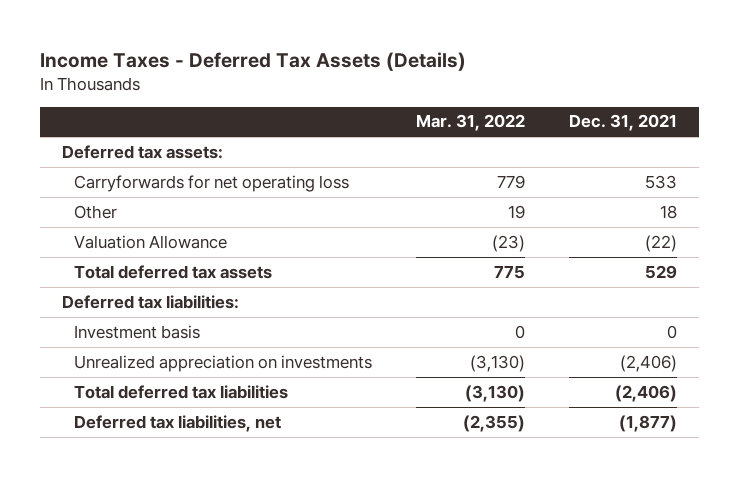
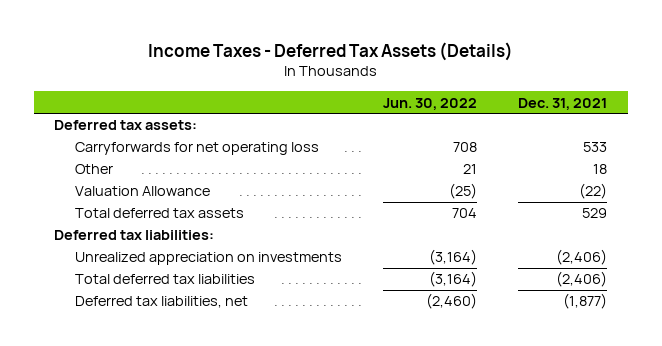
- | Mar. 31, 2022 | Dec. 31, 2021
+ | Jun. 30, 2022 | Dec. 31, 2021
- Investment basis | 0 | 0

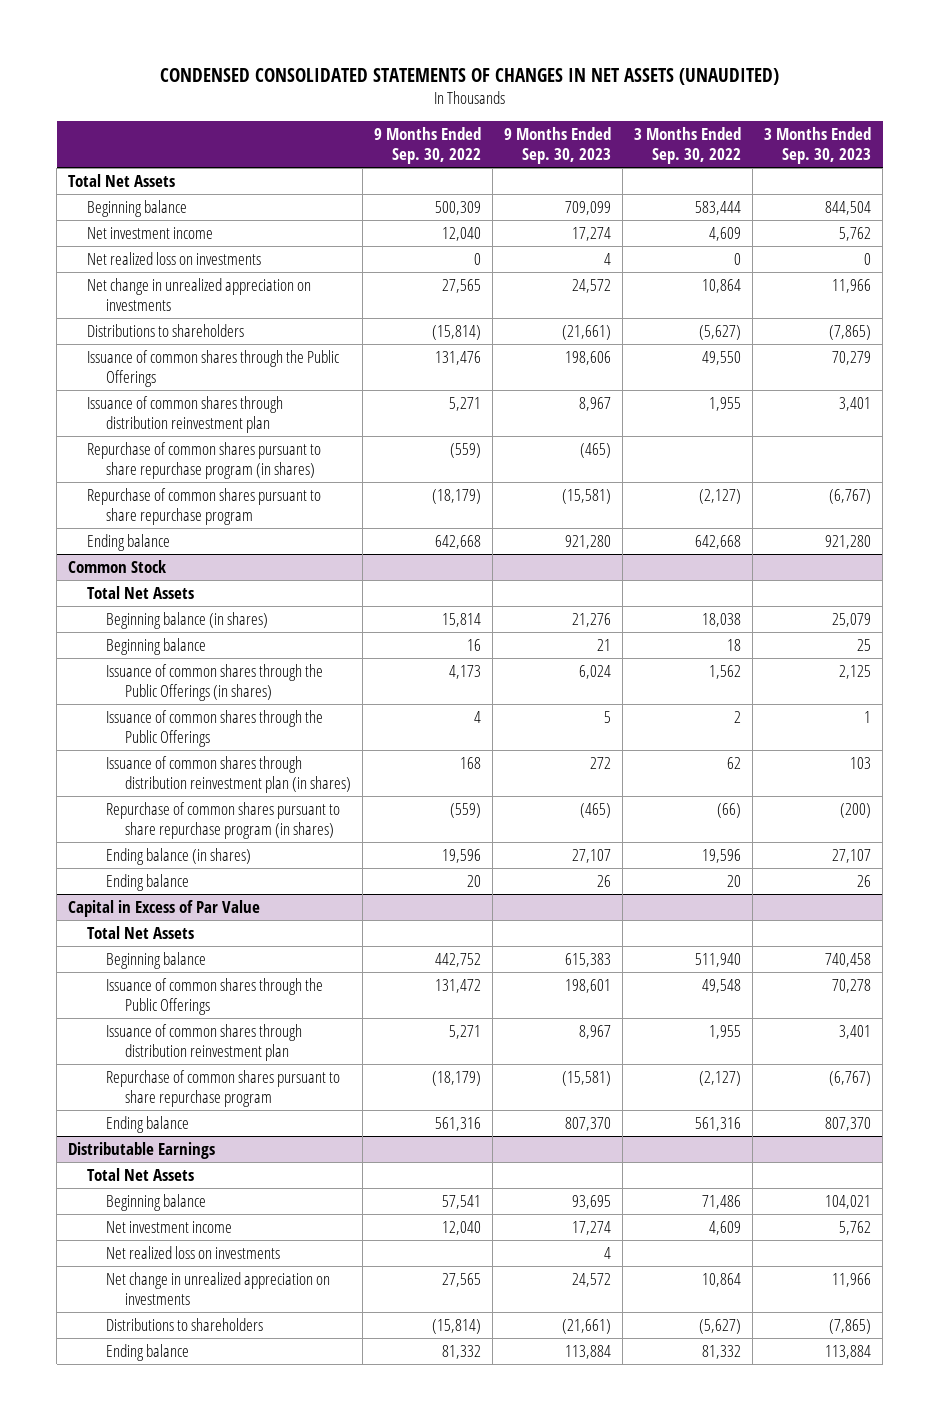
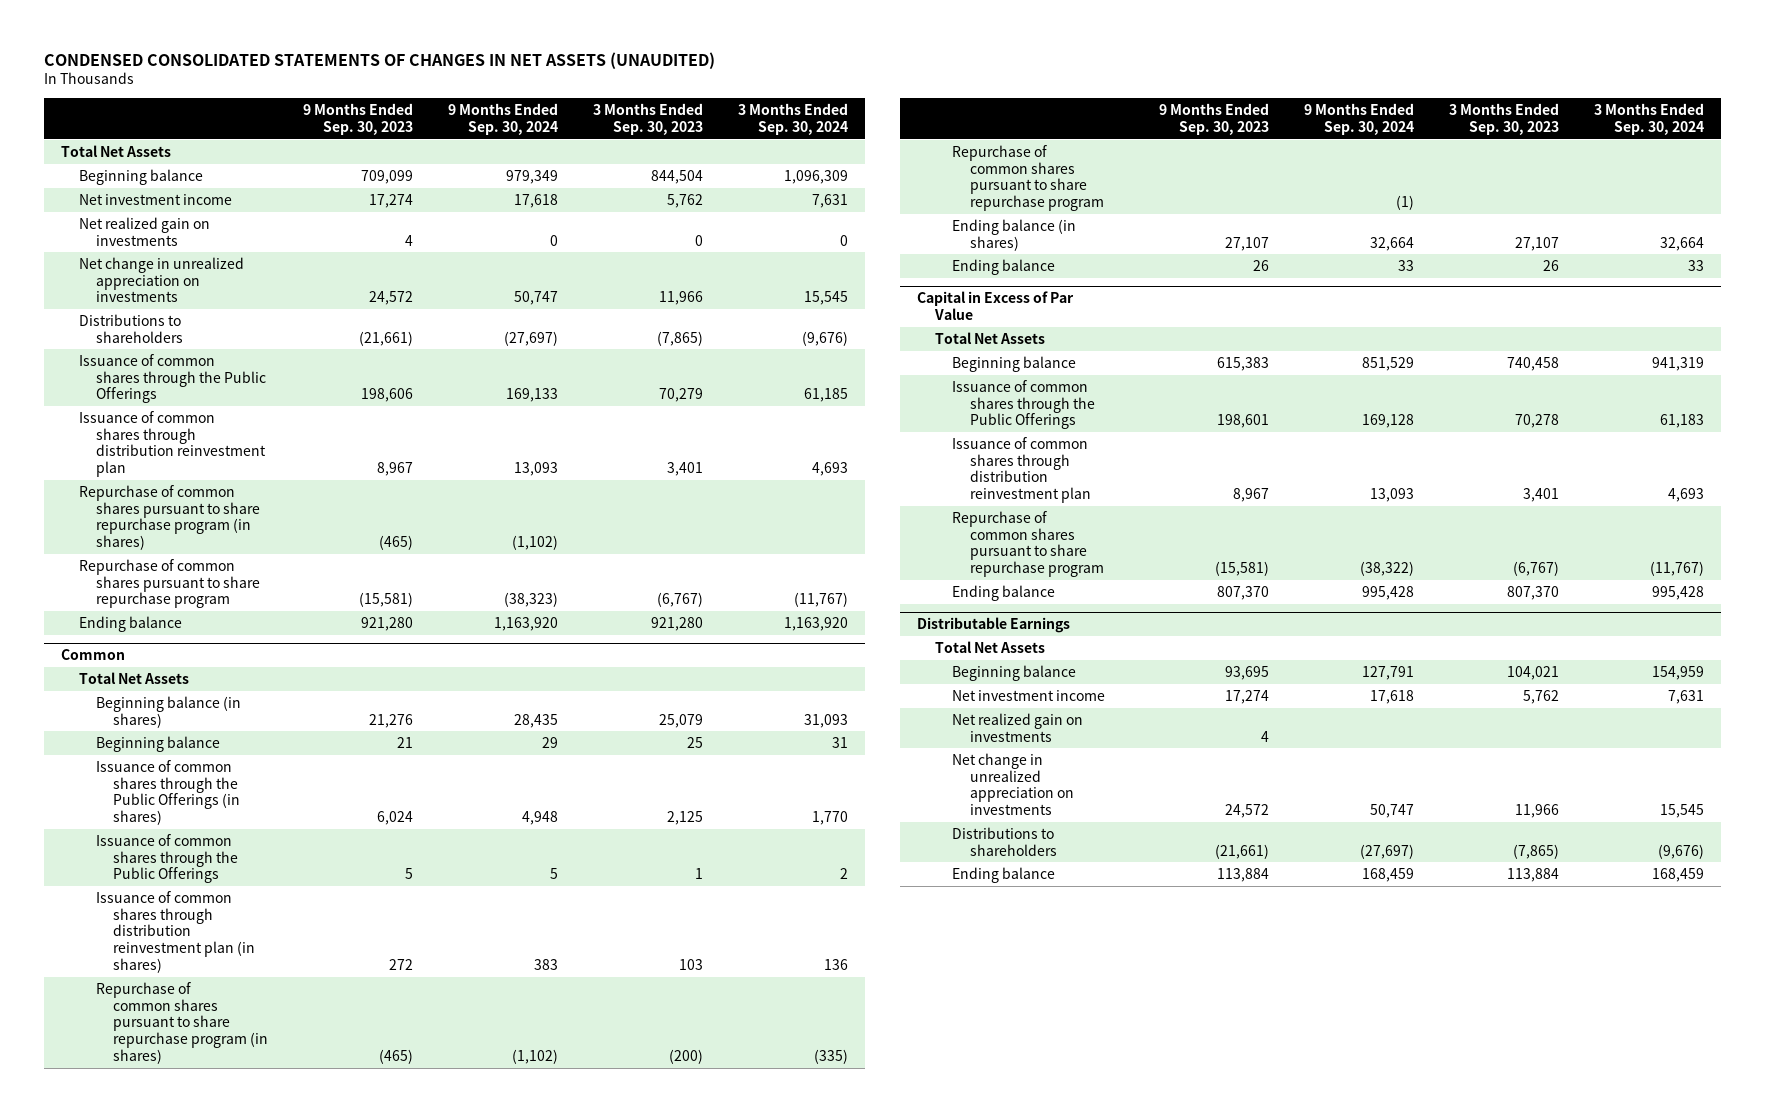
- | 9 Months Ended Sep. 30, 2022 | 9 Months Ended Sep. 30, 2023 | 3 Months Ended Sep. 30, 2022 | 3 Months Ended Sep. 30, 2023
+ | 9 Months Ended Sep. 30, 2023 | 9 Months Ended Sep. 30, 2024 | 3 Months Ended Sep. 30, 2023 | 3 Months Ended Sep. 30, 2024
- Net realized loss on investments | 0 | 4 | 0 | 0
+ Net realized gain on investments | 4 | 0 | 0 | 0
- Common Stock
+ Common
+ Repurchase of common shares pursuant to share repurchase program | | (1) | |
@ Distributable Earnings
- Net realized loss on investments | | 4 | |
+ Net realized gain on investments | 4 | | |

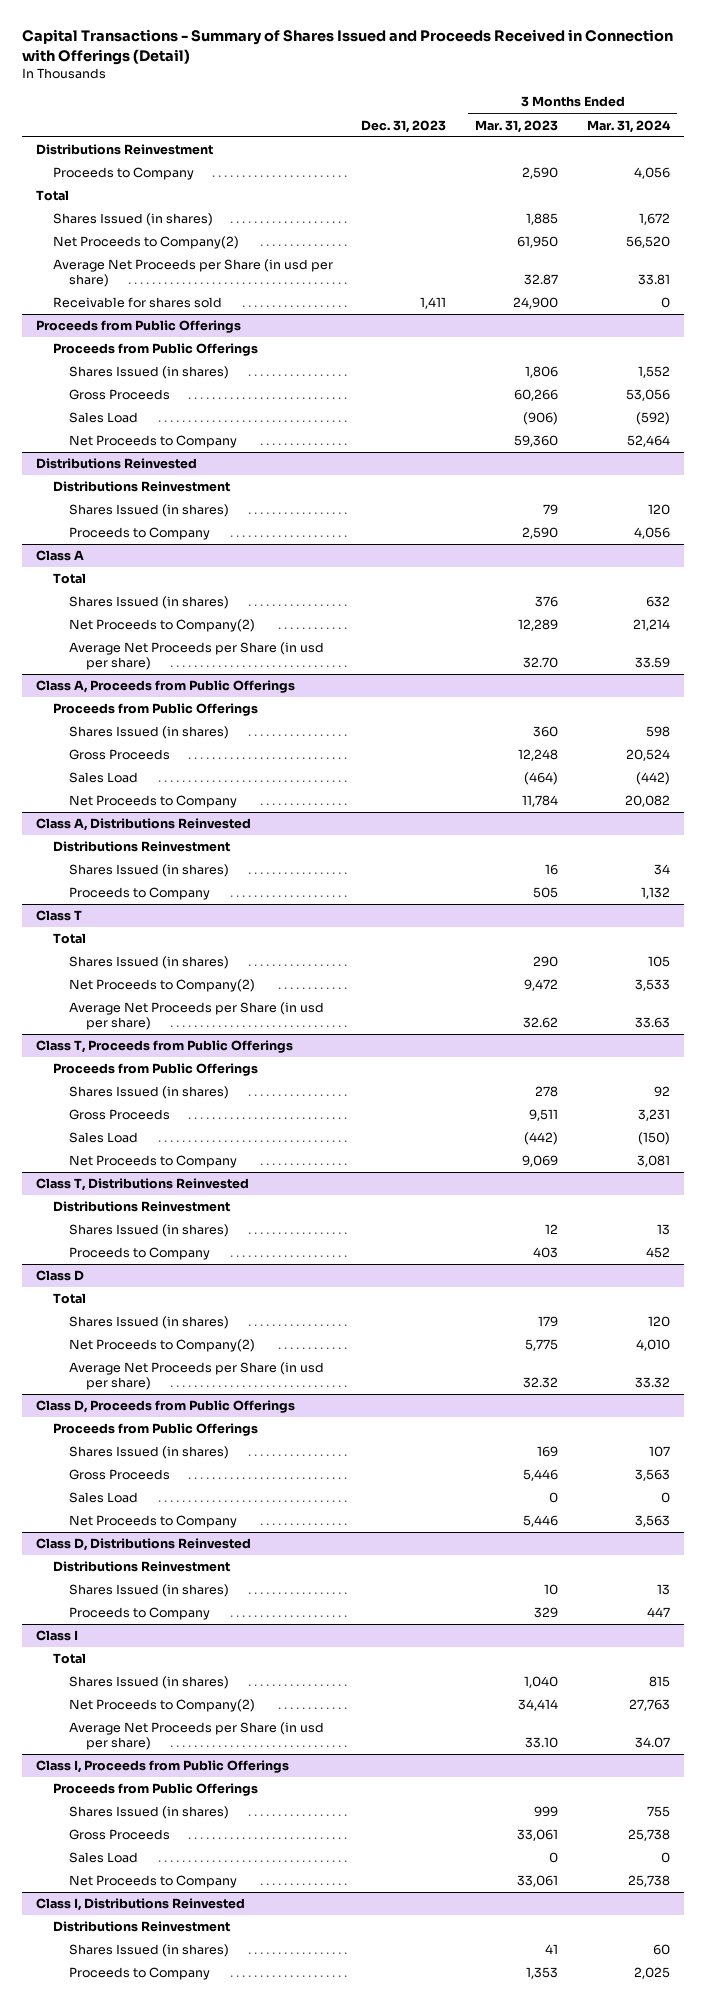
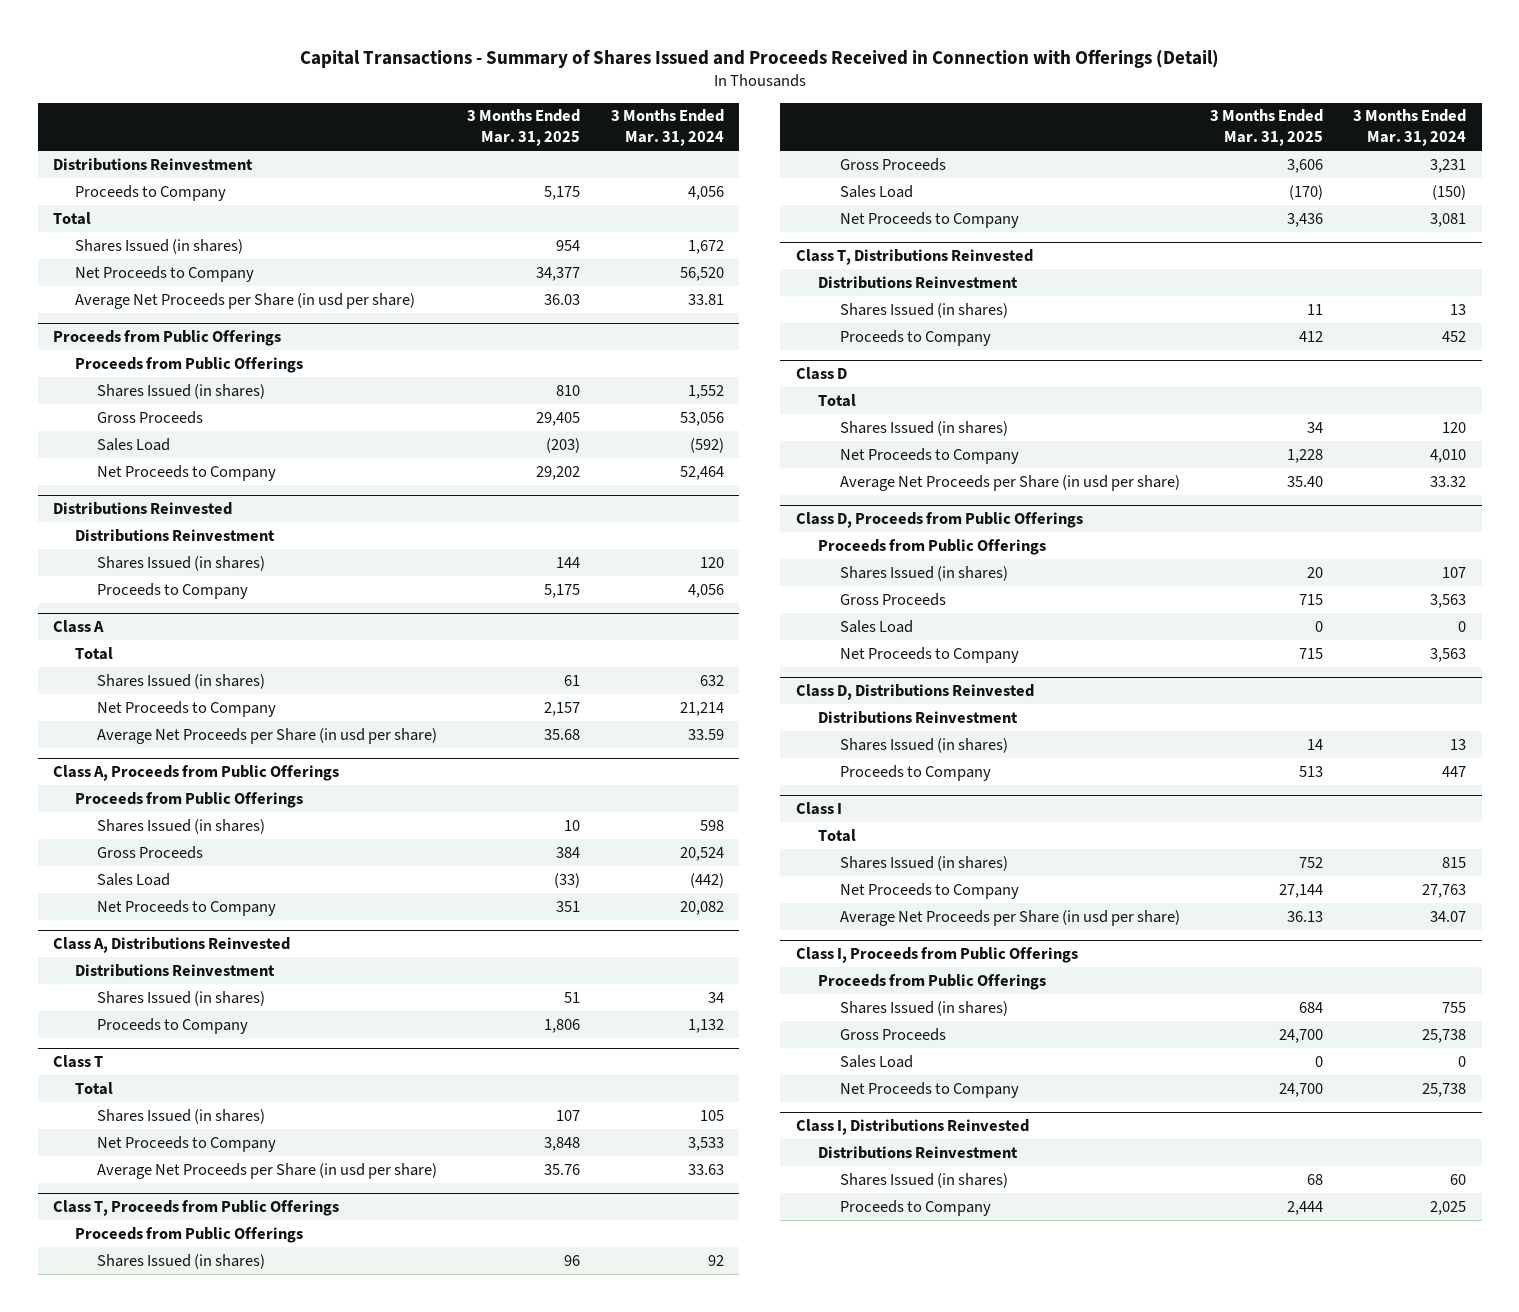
- | Dec. 31, 2023 | 3 Months Ended Mar. 31, 2023 | 3 Months Ended Mar. 31, 2024
+ | 3 Months Ended Mar. 31, 2025 | 3 Months Ended Mar. 31, 2024
- Net Proceeds to Company(2) | | 61,950 | 56,520
+ Net Proceeds to Company | 34,377 | 56,520
- Receivable for shares sold | 1,411 | 24,900 | 0
@ Class A
- Net Proceeds to Company(2) | | 12,289 | 21,214
+ Net Proceeds to Company | 2,157 | 21,214
@ Class T
- Net Proceeds to Company(2) | | 9,472 | 3,533
+ Net Proceeds to Company | 3,848 | 3,533
@ Class D
- Net Proceeds to Company(2) | | 5,775 | 4,010
+ Net Proceeds to Company | 1,228 | 4,010
@ Class I
- Net Proceeds to Company(2) | | 34,414 | 27,763
+ Net Proceeds to Company | 27,144 | 27,763

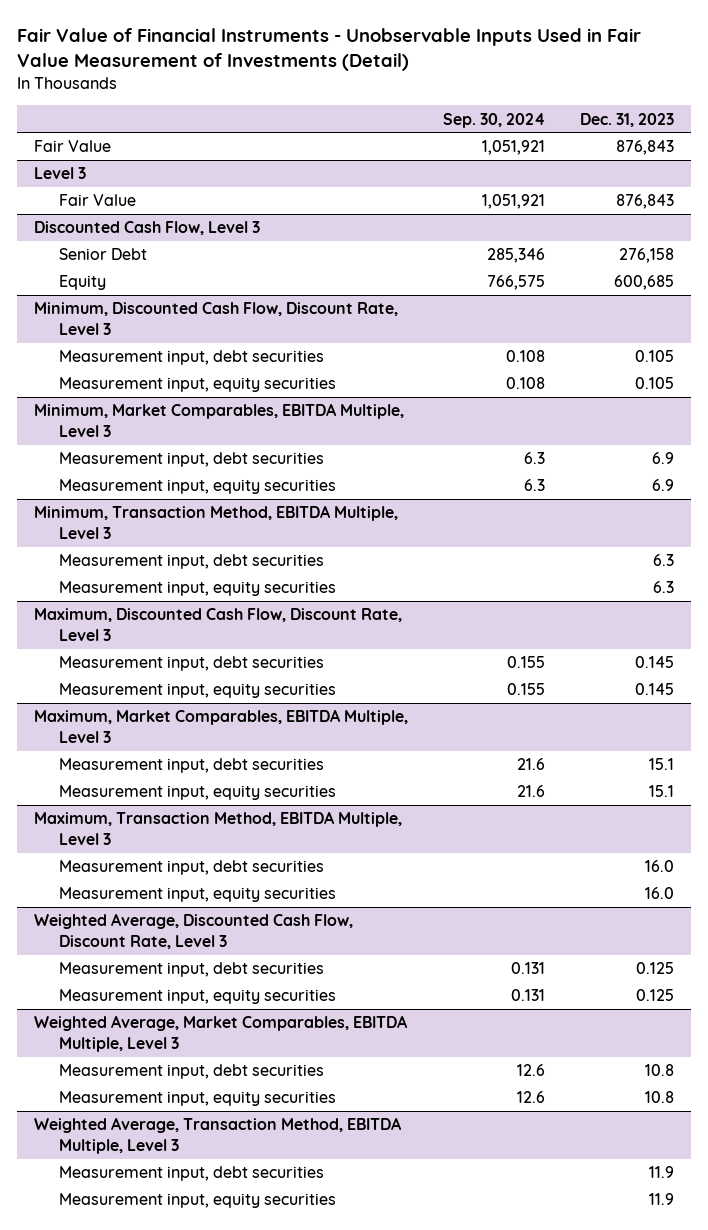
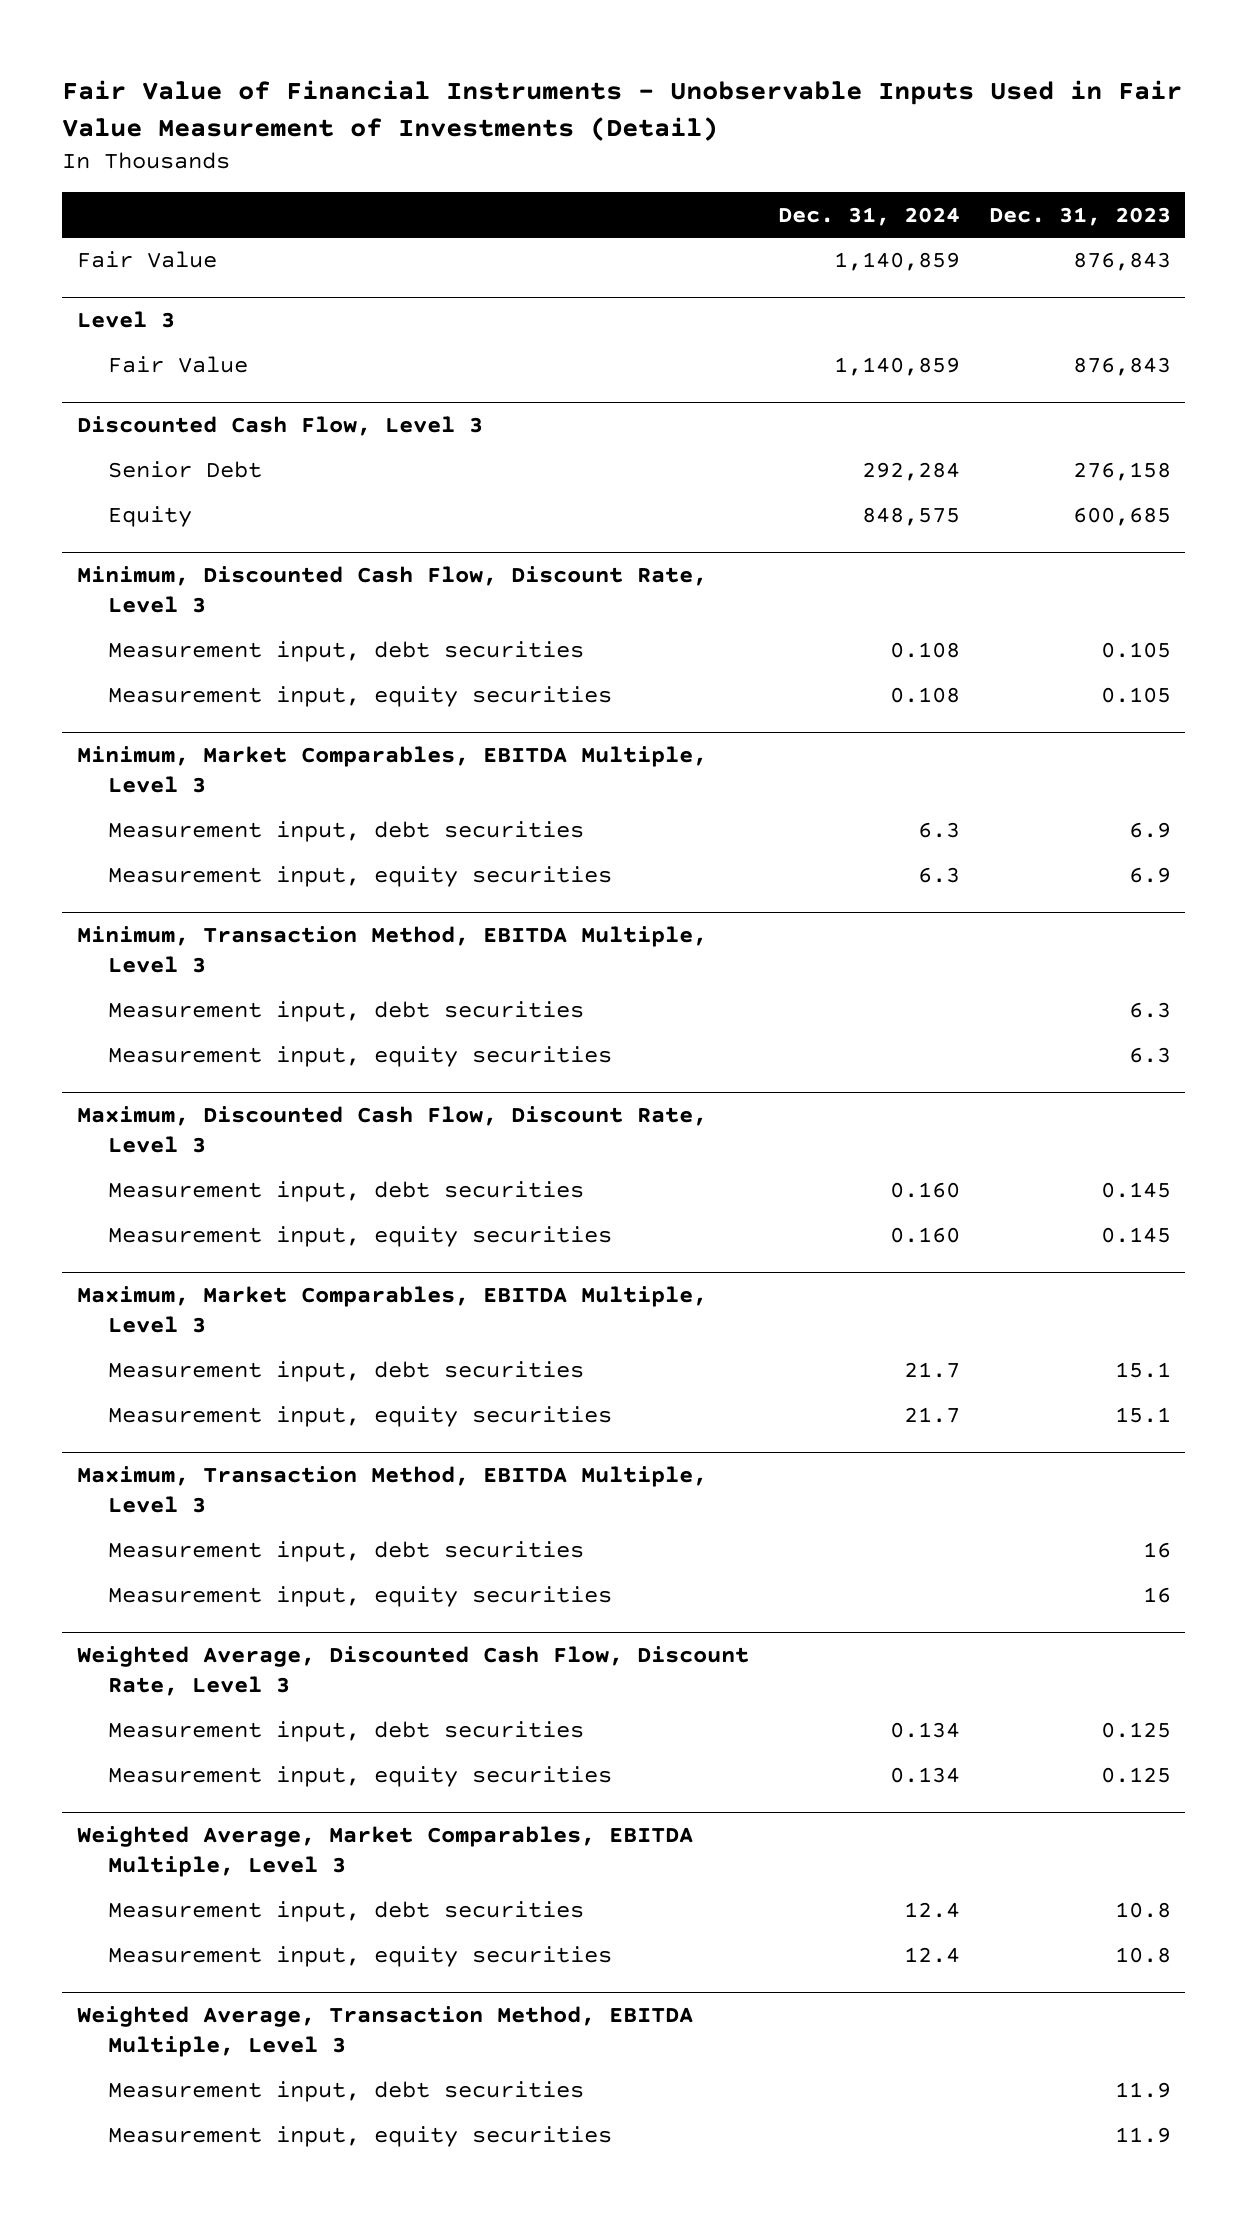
- | Sep. 30, 2024 | Dec. 31, 2023
+ | Dec. 31, 2024 | Dec. 31, 2023
@ Maximum, Transaction Method, EBITDA Multiple, Level 3
- Measurement input, debt securities | | 16.0
- Measurement input, equity securities | | 16.0
+ Measurement input, debt securities | | 16
+ Measurement input, equity securities | | 16

